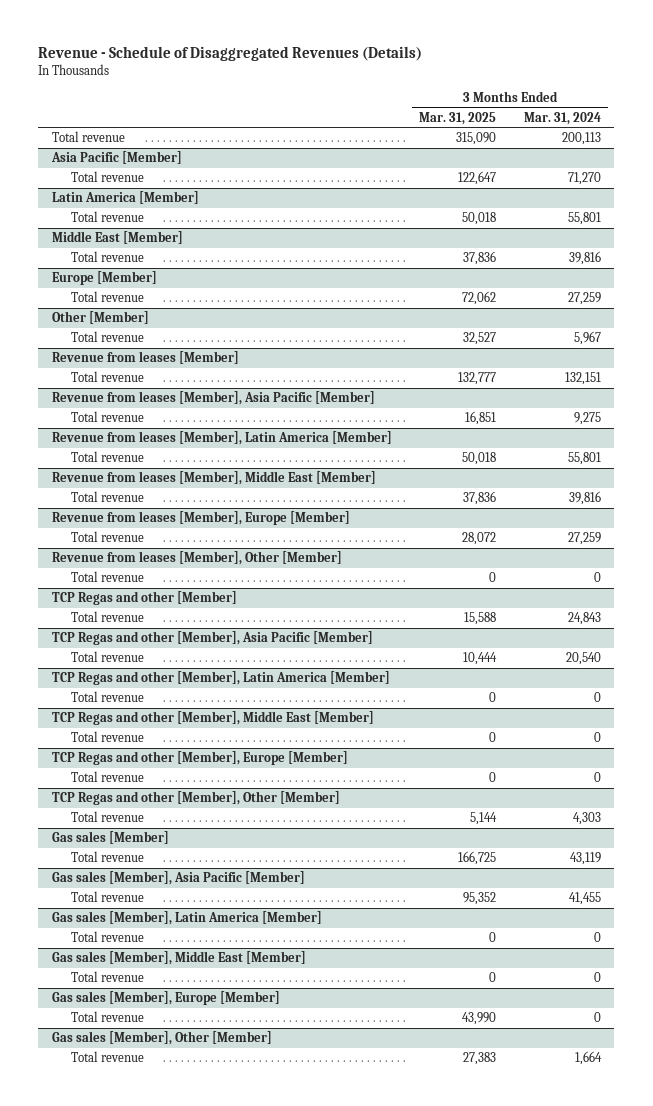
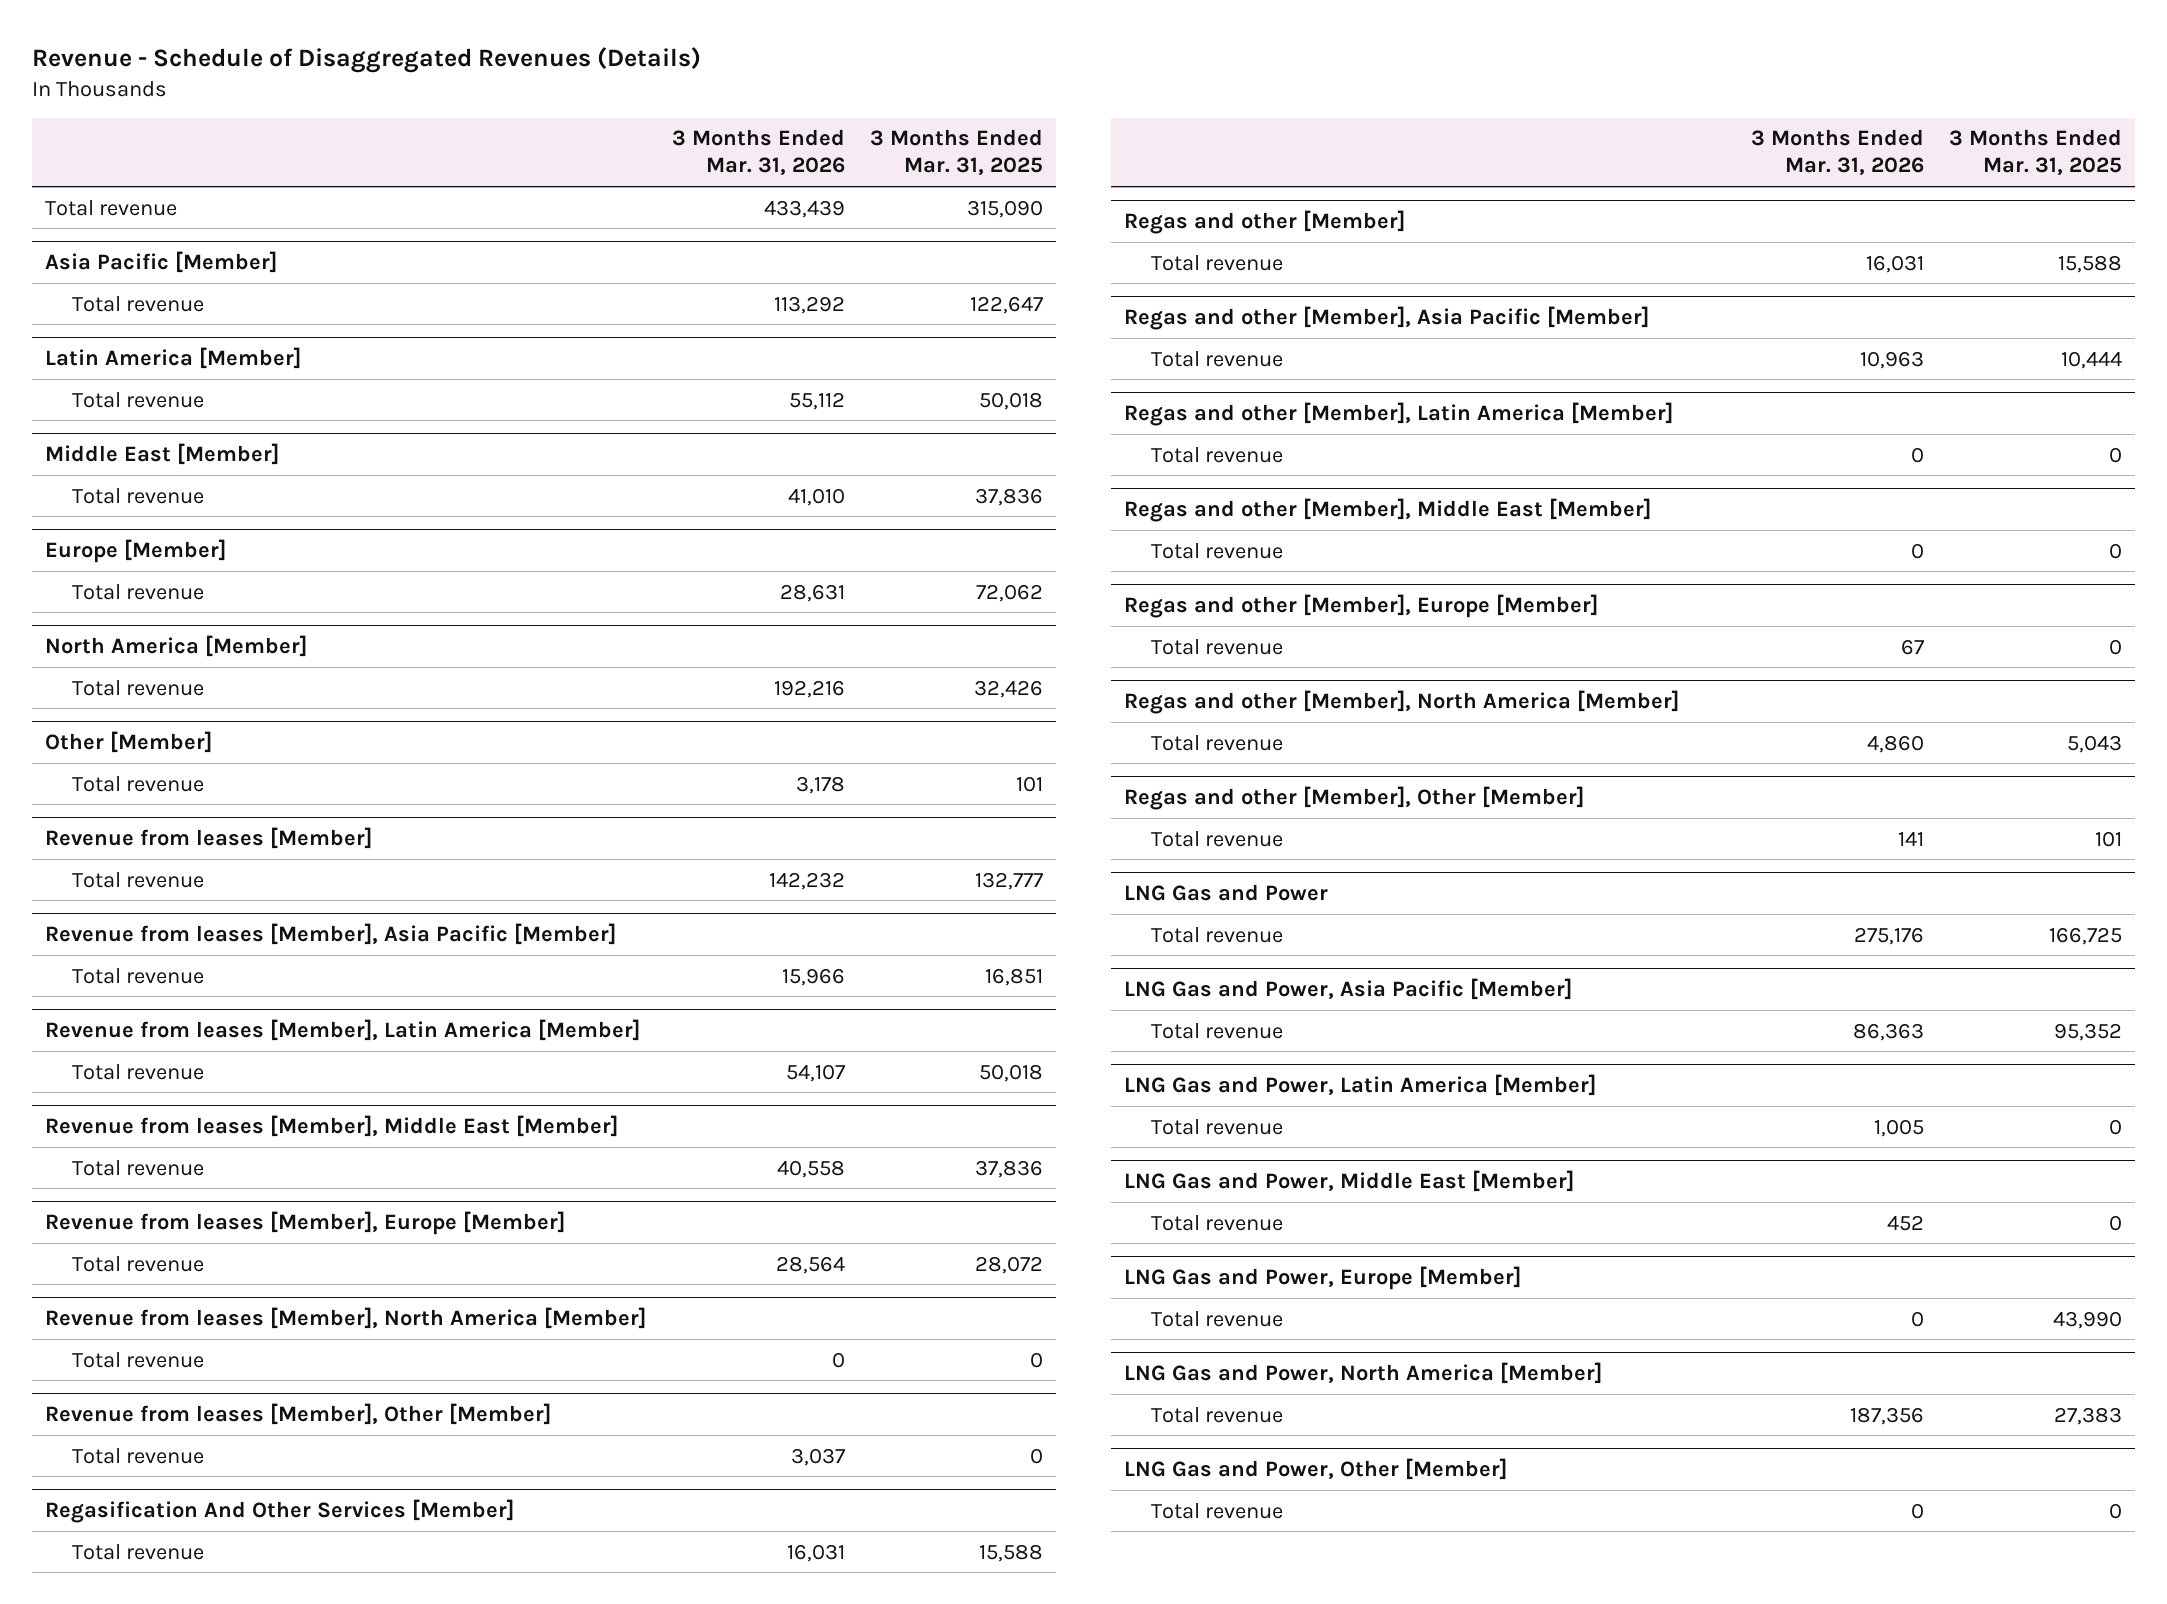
- | 3 Months Ended Mar. 31, 2025 | 3 Months Ended Mar. 31, 2024
+ | 3 Months Ended Mar. 31, 2026 | 3 Months Ended Mar. 31, 2025
+ North America [Member]
+ Total revenue | 192,216 | 32,426
@ Other [Member]
- Total revenue | 32,527 | 5,967
+ Total revenue | 3,178 | 101
+ Revenue from leases [Member], North America [Member]
+ Total revenue | 0 | 0
- TCP Regas and other [Member]
+ Regasification And Other Services [Member]
- TCP Regas and other [Member], Asia Pacific [Member]
+ Regas and other [Member]
+ Total revenue | 16,031 | 15,588
+ Regas and other [Member], Asia Pacific [Member]
- TCP Regas and other [Member], Latin America [Member]
+ Regas and other [Member], Latin America [Member]
- TCP Regas and other [Member], Middle East [Member]
+ Regas and other [Member], Middle East [Member]
- TCP Regas and other [Member], Europe [Member]
+ Regas and other [Member], Europe [Member]
- TCP Regas and other [Member], Other [Member]
- Total revenue | 5,144 | 4,303
- Gas sales [Member]
+ Regas and other [Member], North America [Member]
+ Total revenue | 4,860 | 5,043
+ Regas and other [Member], Other [Member]
+ Total revenue | 141 | 101
+ LNG Gas and Power
- Gas sales [Member], Asia Pacific [Member]
+ LNG Gas and Power, Asia Pacific [Member]
- Gas sales [Member], Latin America [Member]
+ LNG Gas and Power, Latin America [Member]
- Gas sales [Member], Middle East [Member]
+ LNG Gas and Power, Middle East [Member]
- Gas sales [Member], Europe [Member]
+ LNG Gas and Power, Europe [Member]
- Gas sales [Member], Other [Member]
+ LNG Gas and Power, North America [Member]
+ LNG Gas and Power, Other [Member]
+ Total revenue | 0 | 0

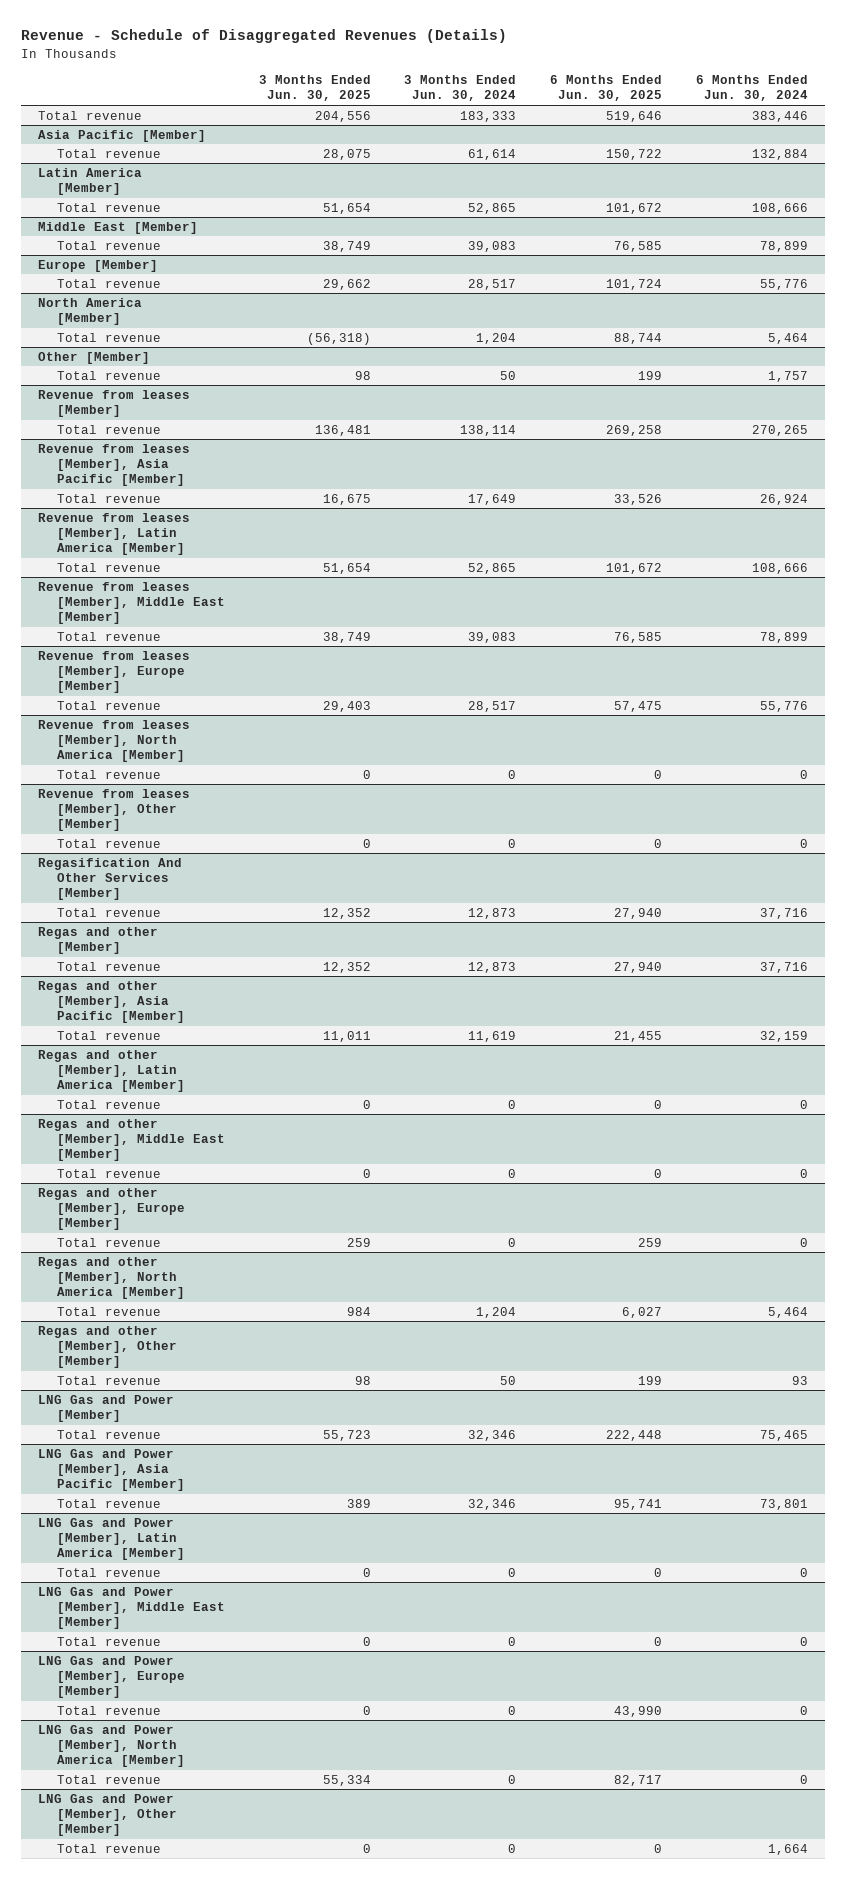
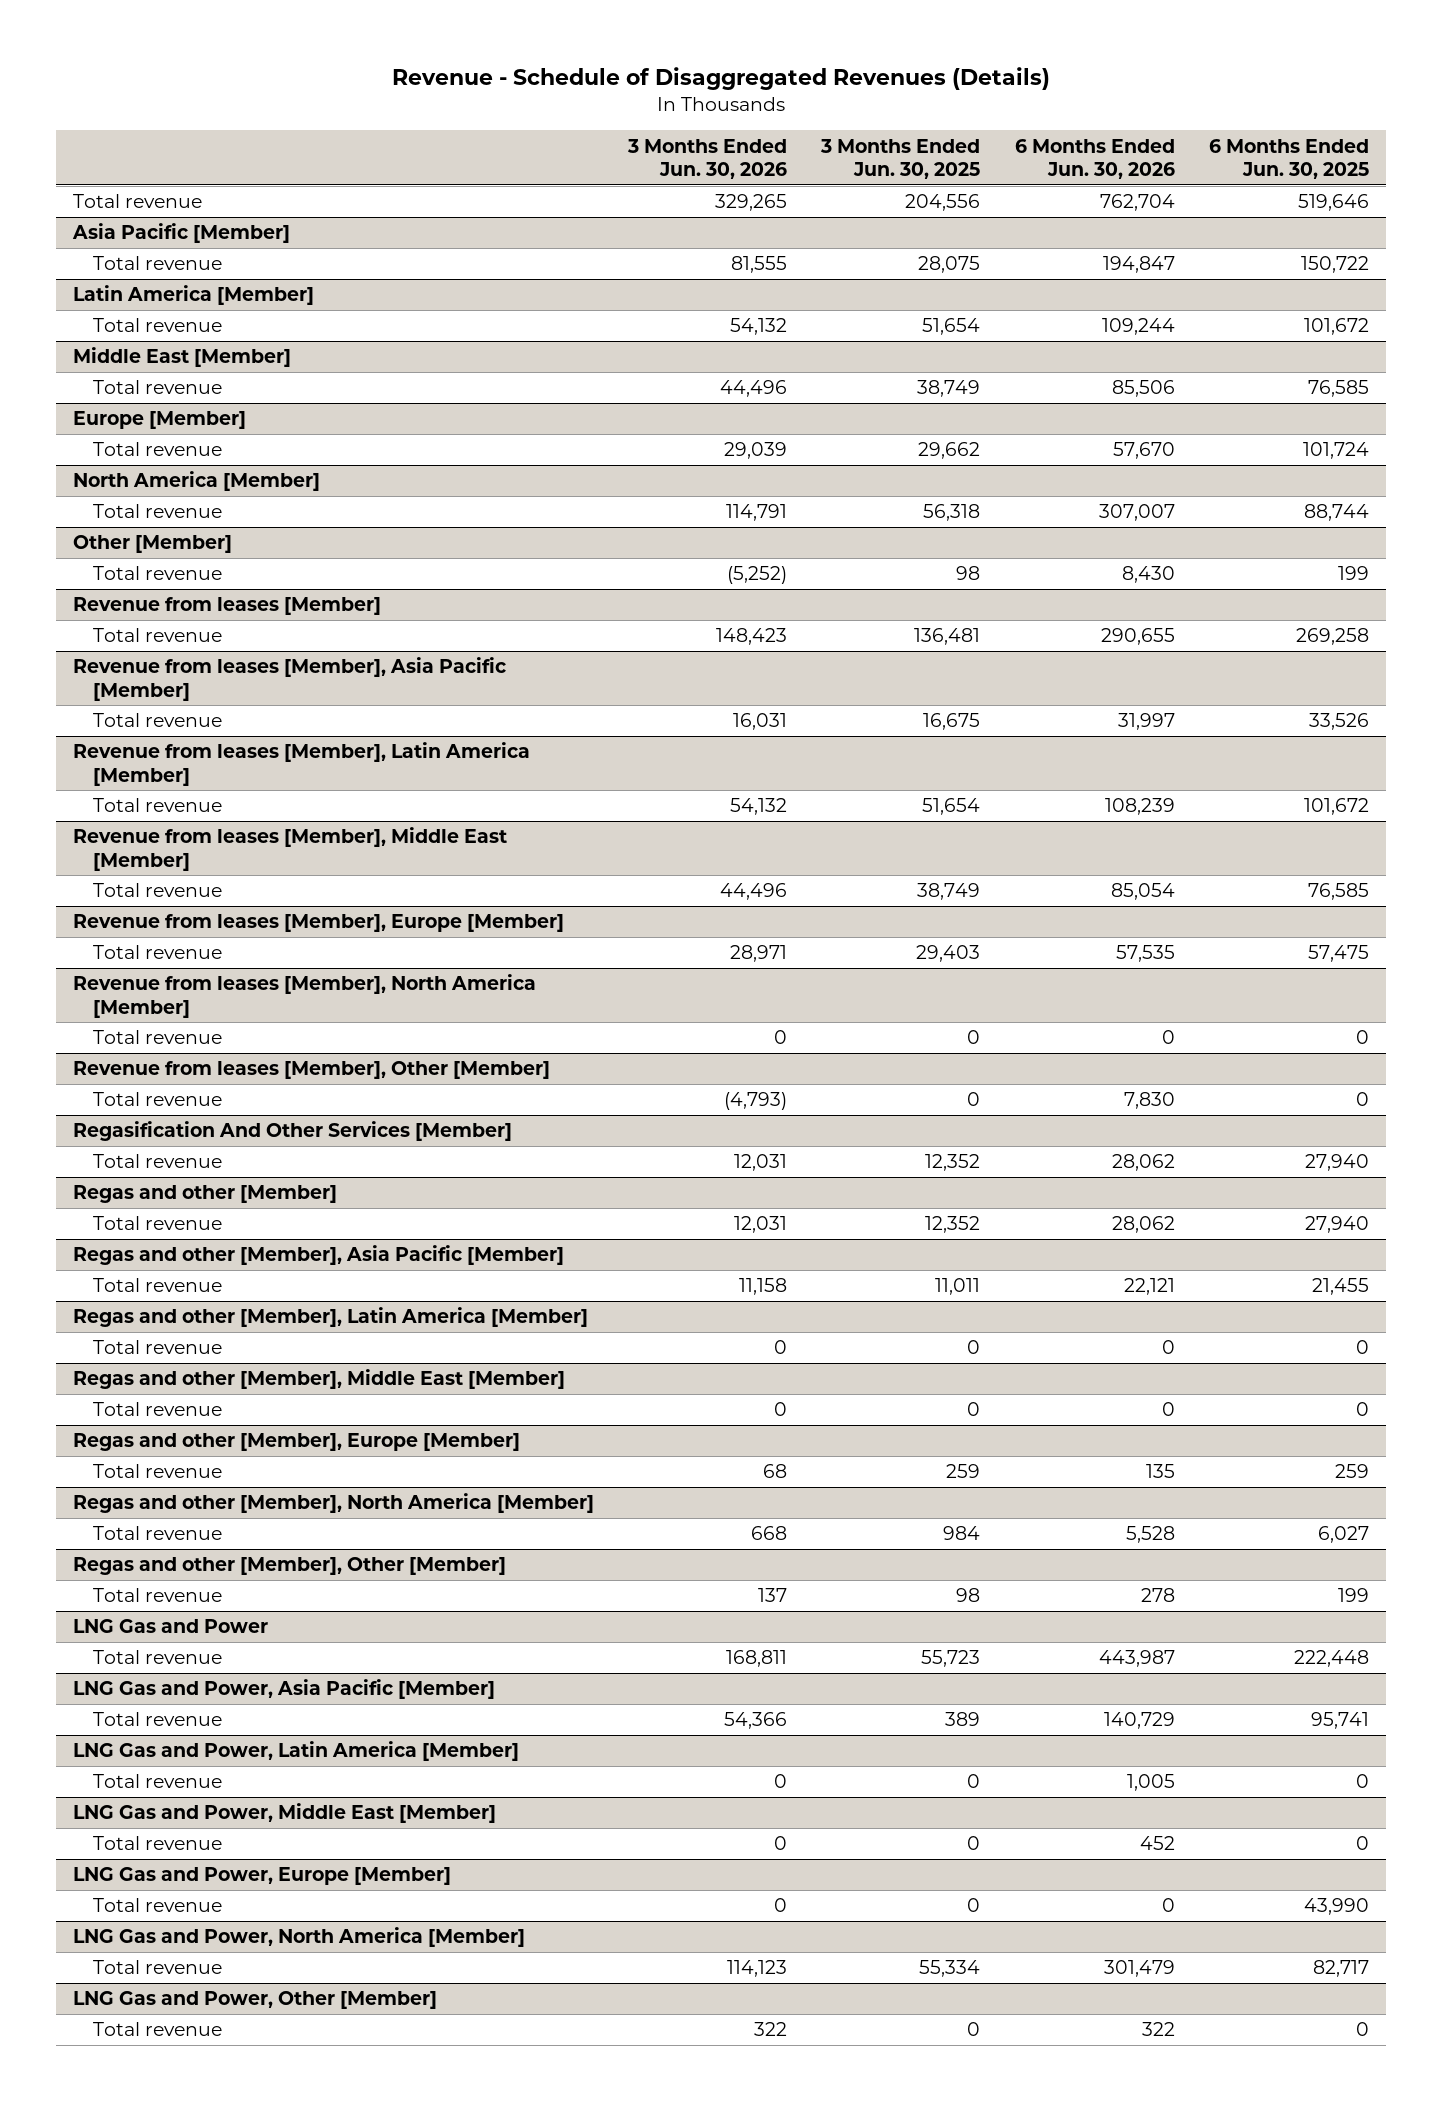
- | 3 Months Ended Jun. 30, 2025 | 3 Months Ended Jun. 30, 2024 | 6 Months Ended Jun. 30, 2025 | 6 Months Ended Jun. 30, 2024
+ | 3 Months Ended Jun. 30, 2026 | 3 Months Ended Jun. 30, 2025 | 6 Months Ended Jun. 30, 2026 | 6 Months Ended Jun. 30, 2025
@ North America [Member]
- Total revenue | (56,318) | 1,204 | 88,744 | 5,464
+ Total revenue | 114,791 | 56,318 | 307,007 | 88,744
- LNG Gas and Power [Member]
+ LNG Gas and Power
- LNG Gas and Power [Member], Asia Pacific [Member]
+ LNG Gas and Power, Asia Pacific [Member]
- LNG Gas and Power [Member], Latin America [Member]
+ LNG Gas and Power, Latin America [Member]
- LNG Gas and Power [Member], Middle East [Member]
+ LNG Gas and Power, Middle East [Member]
- LNG Gas and Power [Member], Europe [Member]
+ LNG Gas and Power, Europe [Member]
- LNG Gas and Power [Member], North America [Member]
+ LNG Gas and Power, North America [Member]
- LNG Gas and Power [Member], Other [Member]
+ LNG Gas and Power, Other [Member]

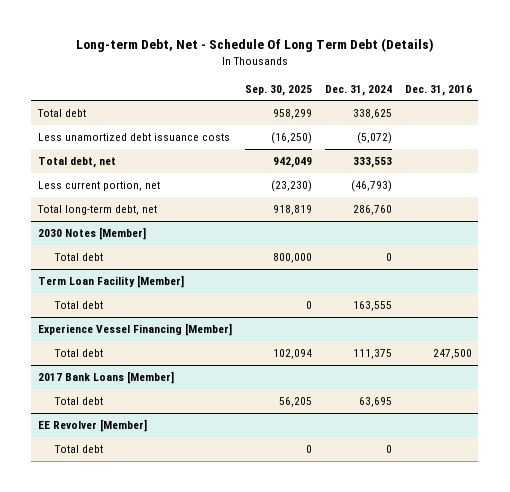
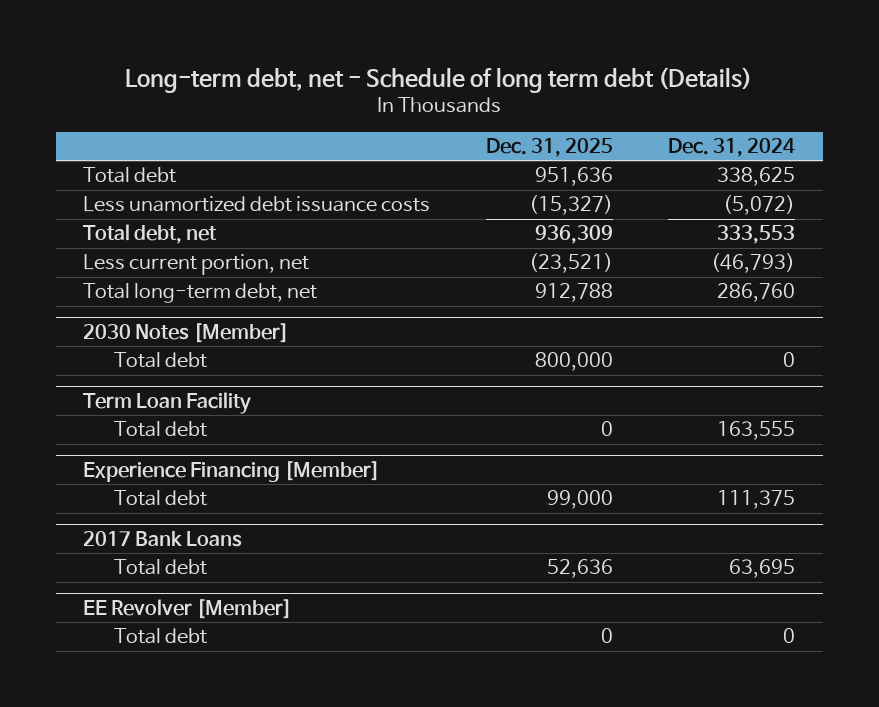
- Long-term Debt, Net - Schedule Of Long Term Debt (Details)
+ Long-term debt, net - Schedule of long term debt (Details)
- | Sep. 30, 2025 | Dec. 31, 2024 | Dec. 31, 2016
+ | Dec. 31, 2025 | Dec. 31, 2024
- Term Loan Facility [Member]
+ Term Loan Facility
- Experience Vessel Financing [Member]
+ Experience Financing [Member]
- 2017 Bank Loans [Member]
+ 2017 Bank Loans

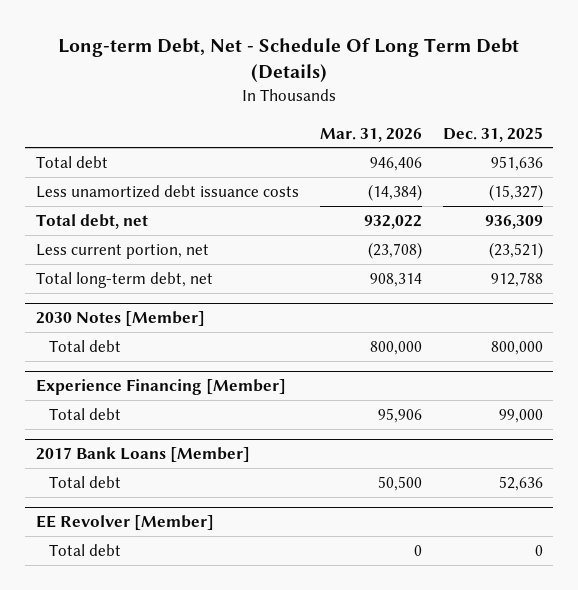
- Long-term debt, net - Schedule of long term debt (Details)
+ Long-term Debt, Net - Schedule Of Long Term Debt (Details)
- | Dec. 31, 2025 | Dec. 31, 2024
+ | Mar. 31, 2026 | Dec. 31, 2025
- Term Loan Facility
- Total debt | 0 | 163,555
- 2017 Bank Loans
+ 2017 Bank Loans [Member]

